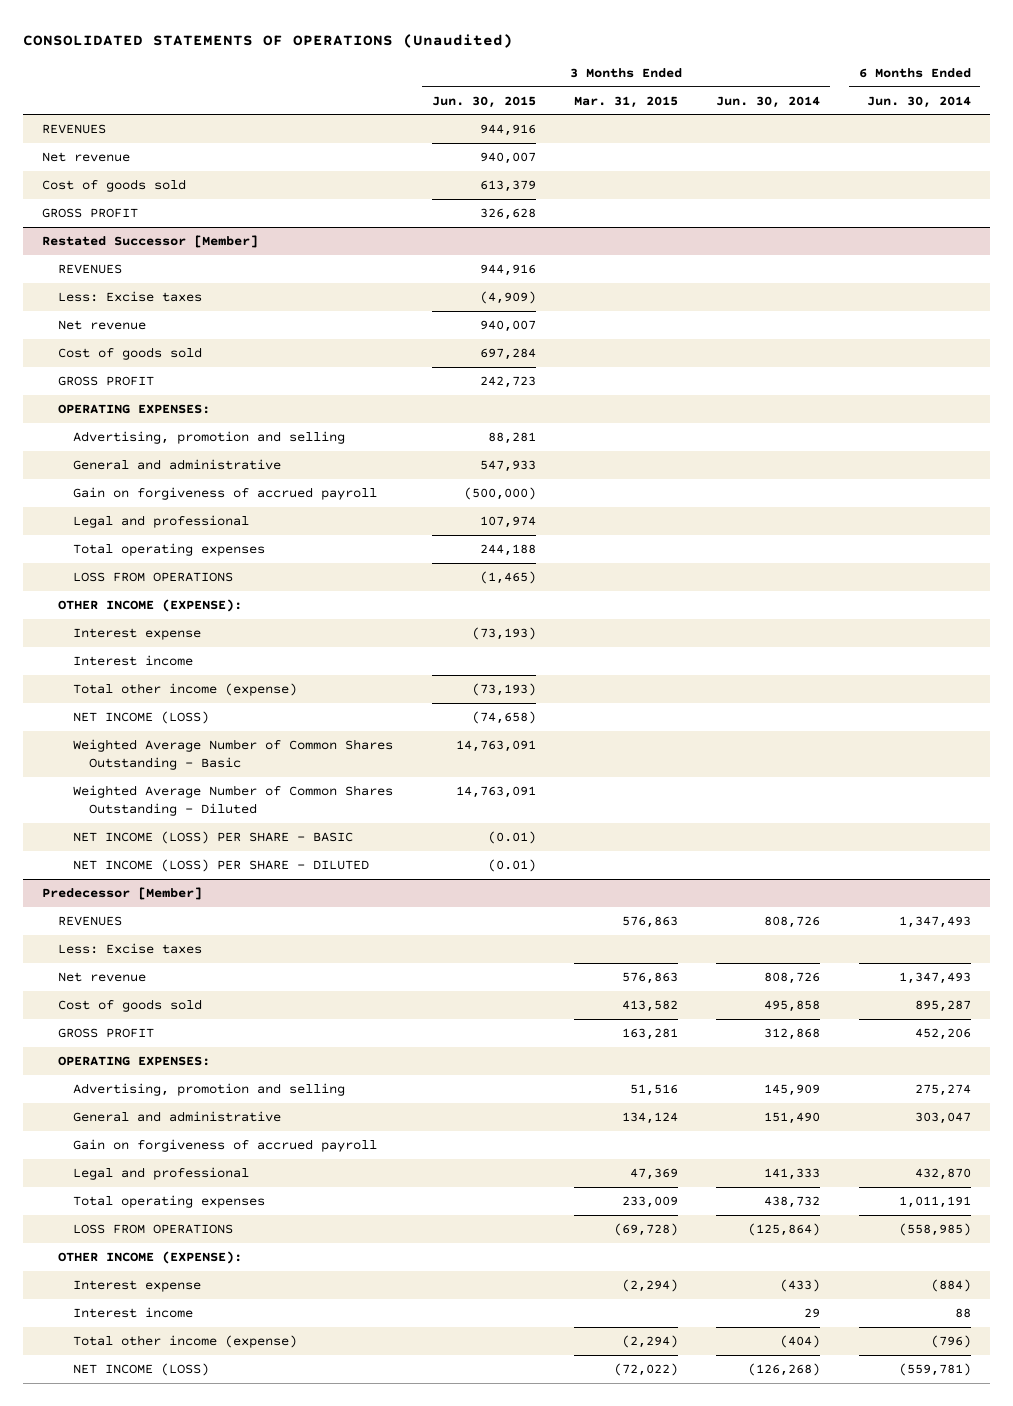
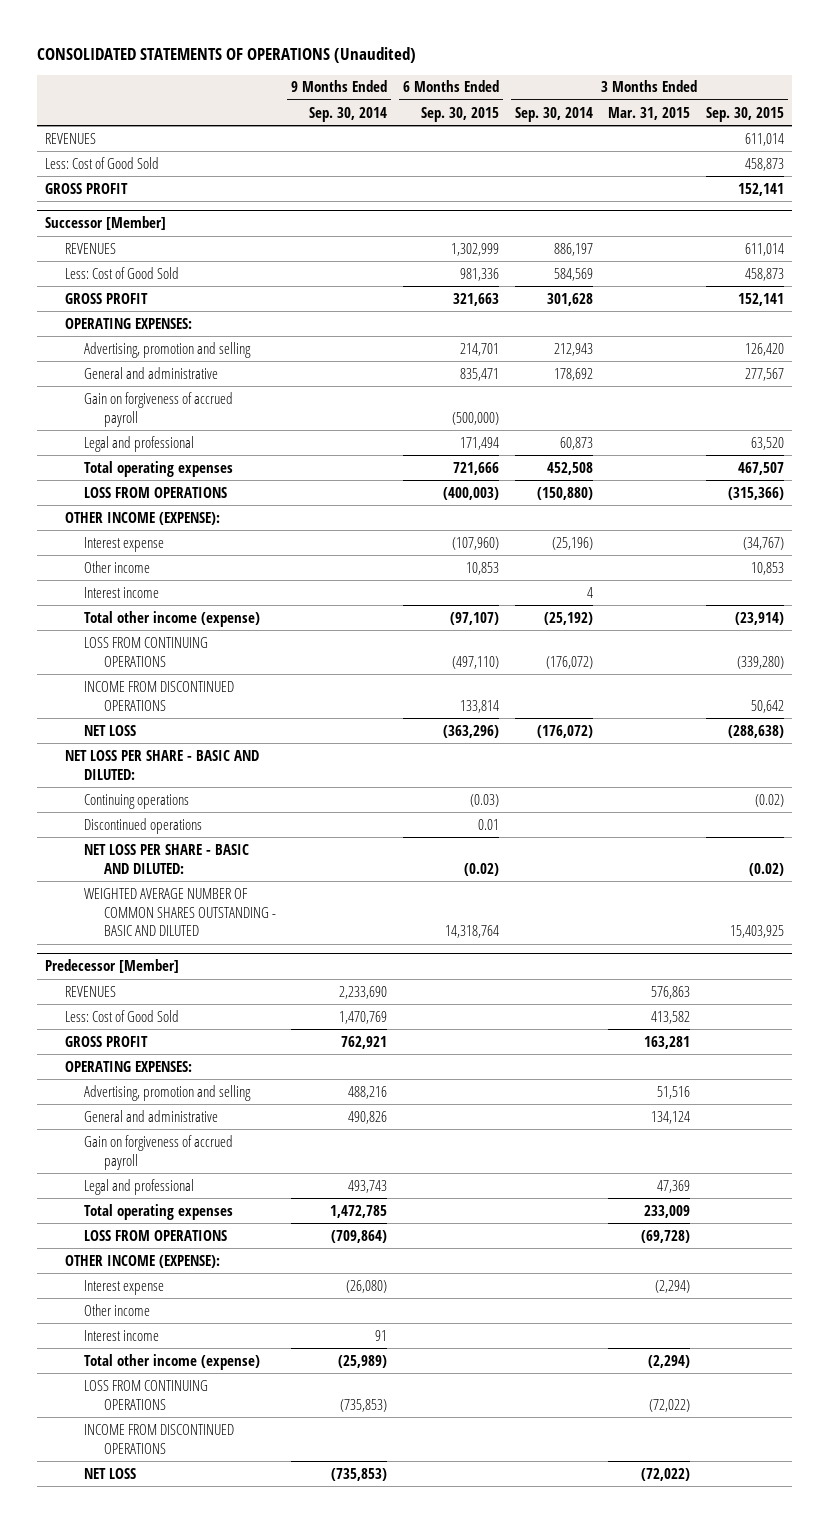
- | 3 Months Ended Jun. 30, 2015 | 3 Months Ended Mar. 31, 2015 | 3 Months Ended Jun. 30, 2014 | 6 Months Ended Jun. 30, 2014
+ | 9 Months Ended Sep. 30, 2014 | 6 Months Ended Sep. 30, 2015 | 3 Months Ended Sep. 30, 2014 | 3 Months Ended Mar. 31, 2015 | 3 Months Ended Sep. 30, 2015
- Net revenue | 940,007 | | |
- Cost of goods sold | 613,379 | | |
+ Less: Cost of Good Sold | | | | | 458,873
- Restated Successor [Member]
+ Successor [Member]
- Less: Excise taxes | (4,909) | | |
- Net revenue | 940,007 | | |
- Cost of goods sold | 697,284 | | |
+ Less: Cost of Good Sold | | 981,336 | 584,569 | | 458,873
+ Other income | | 10,853 | | | 10,853
- NET INCOME (LOSS) | (74,658) | | |
- Weighted Average Number of Common Shares Outstanding - Basic | 14,763,091 | | |
- Weighted Average Number of Common Shares Outstanding - Diluted | 14,763,091 | | |
- NET INCOME (LOSS) PER SHARE - BASIC | (0.01) | | |
- NET INCOME (LOSS) PER SHARE - DILUTED | (0.01) | | |
+ LOSS FROM CONTINUING OPERATIONS | | (497,110) | (176,072) | | (339,280)
+ INCOME FROM DISCONTINUED OPERATIONS | | 133,814 | | | 50,642
+ NET LOSS | | (363,296) | (176,072) | | (288,638)
+ NET LOSS PER SHARE - BASIC AND DILUTED:
+ Continuing operations | | (0.03) | | | (0.02)
+ Discontinued operations | | 0.01 | | |
+ NET LOSS PER SHARE - BASIC AND DILUTED: | | (0.02) | | | (0.02)
+ WEIGHTED AVERAGE NUMBER OF COMMON SHARES OUTSTANDING - BASIC AND DILUTED | | 14,318,764 | | | 15,403,925
@ Predecessor [Member]
- Less: Excise taxes
- Net revenue | | 576,863 | 808,726 | 1,347,493
- Cost of goods sold | | 413,582 | 495,858 | 895,287
+ Less: Cost of Good Sold | 1,470,769 | | | 413,582 |
+ Other income
- NET INCOME (LOSS) | | (72,022) | (126,268) | (559,781)
+ LOSS FROM CONTINUING OPERATIONS | (735,853) | | | (72,022) |
+ INCOME FROM DISCONTINUED OPERATIONS
+ NET LOSS | (735,853) | | | (72,022) |

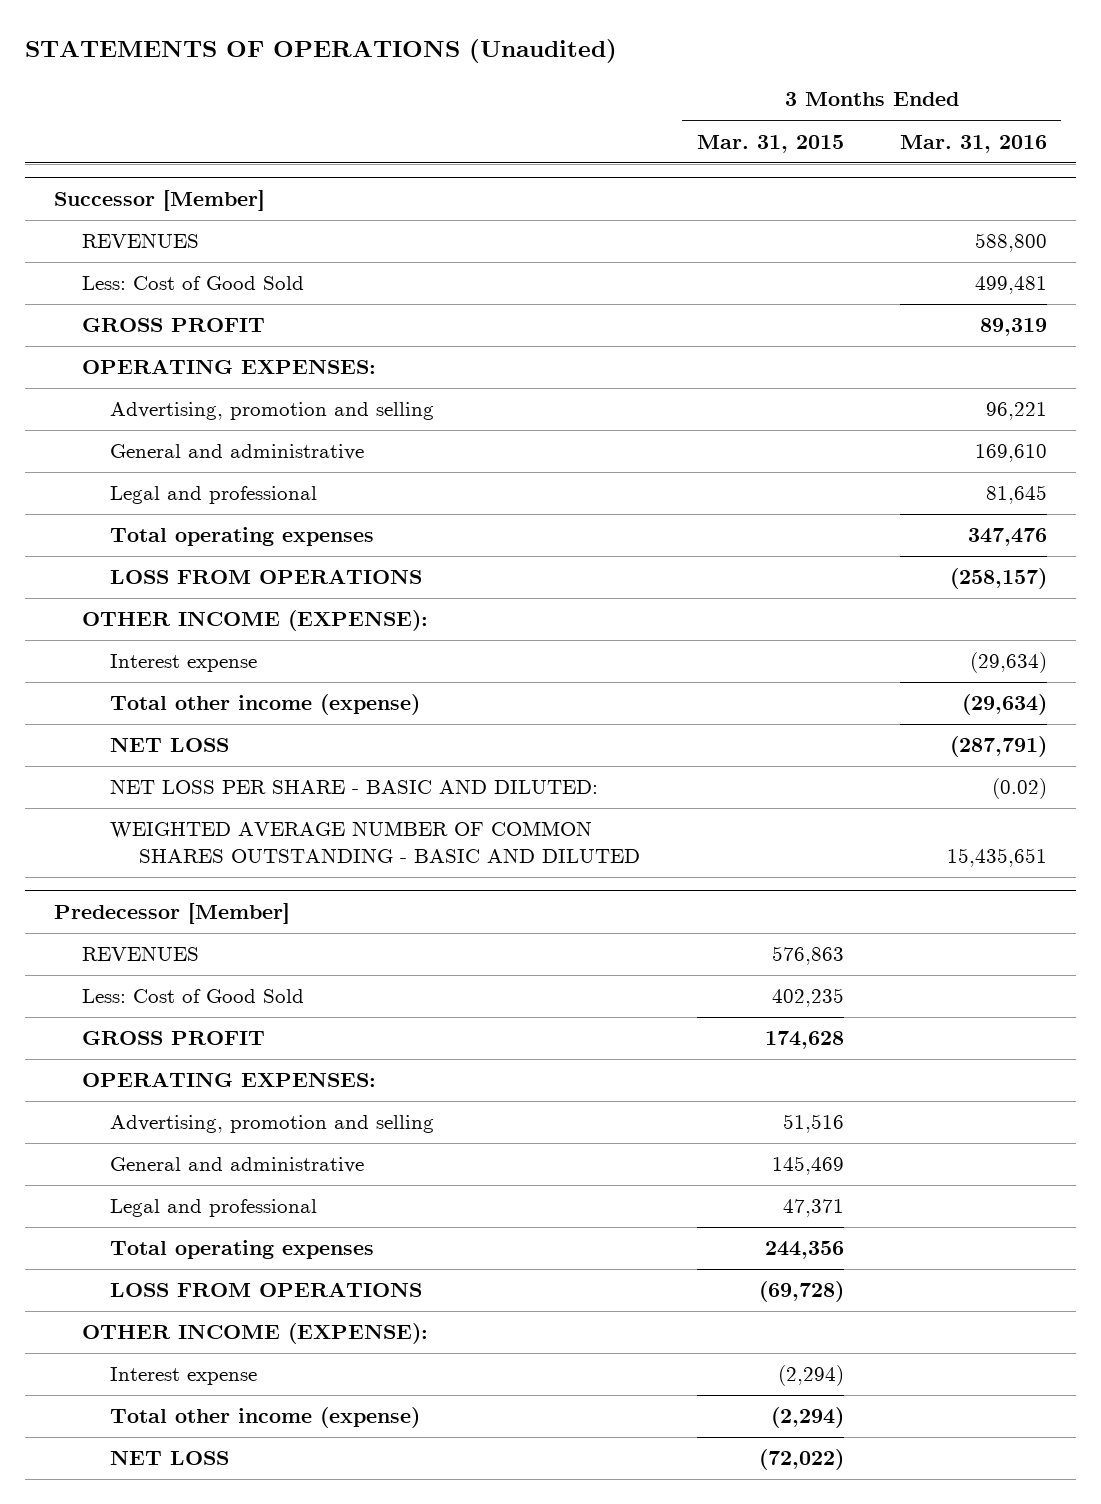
- CONSOLIDATED STATEMENTS OF OPERATIONS (Unaudited)
+ STATEMENTS OF OPERATIONS (Unaudited)
- | 9 Months Ended Sep. 30, 2014 | 6 Months Ended Sep. 30, 2015 | 3 Months Ended Sep. 30, 2014 | 3 Months Ended Mar. 31, 2015 | 3 Months Ended Sep. 30, 2015
+ | 3 Months Ended Mar. 31, 2015 | 3 Months Ended Mar. 31, 2016
- REVENUES | | | | | 611,014
- Less: Cost of Good Sold | | | | | 458,873
- GROSS PROFIT | | | | | 152,141
@ Successor [Member]
- Gain on forgiveness of accrued payroll | | (500,000) | | |
- Other income | | 10,853 | | | 10,853
- Interest income | | | 4 | |
- LOSS FROM CONTINUING OPERATIONS | | (497,110) | (176,072) | | (339,280)
- INCOME FROM DISCONTINUED OPERATIONS | | 133,814 | | | 50,642
- Continuing operations | | (0.03) | | | (0.02)
- Discontinued operations | | 0.01 | | |
- NET LOSS PER SHARE - BASIC AND DILUTED: | | (0.02) | | | (0.02)
@ Predecessor [Member]
- Less: Cost of Good Sold | 1,470,769 | | | 413,582 |
- GROSS PROFIT | 762,921 | | | 163,281 |
+ Less: Cost of Good Sold | 402,235 |
+ GROSS PROFIT | 174,628 |
- General and administrative | 490,826 | | | 134,124 |
- Gain on forgiveness of accrued payroll
- Legal and professional | 493,743 | | | 47,369 |
- Total operating expenses | 1,472,785 | | | 233,009 |
+ General and administrative | 145,469 |
+ Legal and professional | 47,371 |
+ Total operating expenses | 244,356 |
- Other income
- Interest income | 91 | | | |
- LOSS FROM CONTINUING OPERATIONS | (735,853) | | | (72,022) |
- INCOME FROM DISCONTINUED OPERATIONS

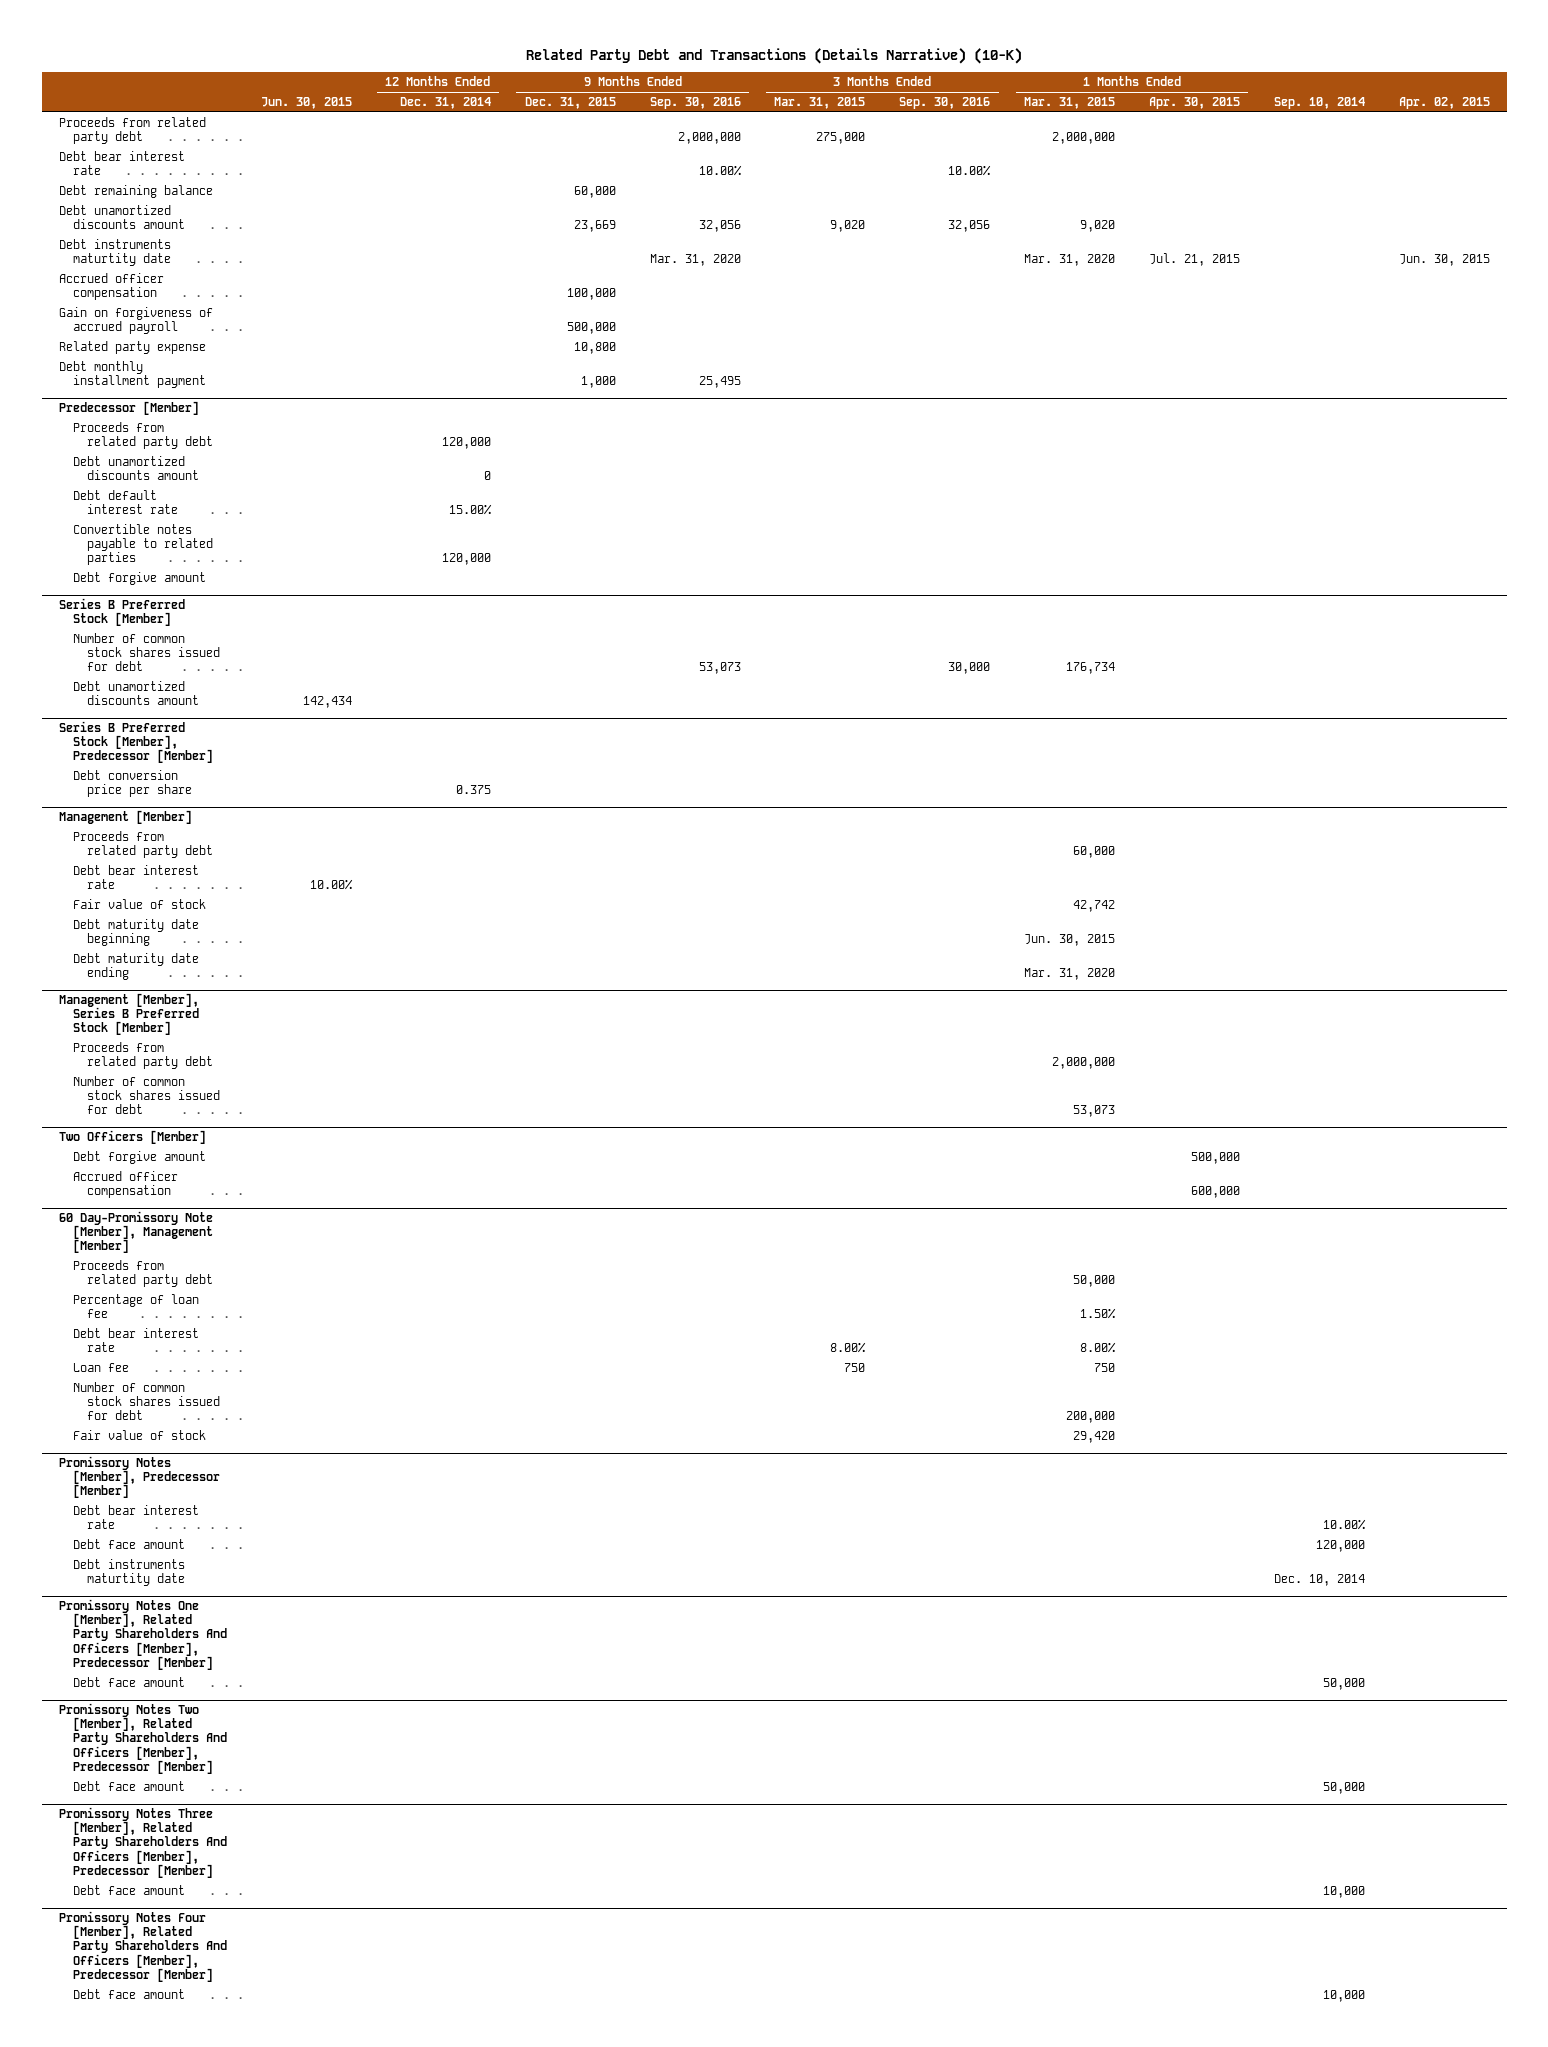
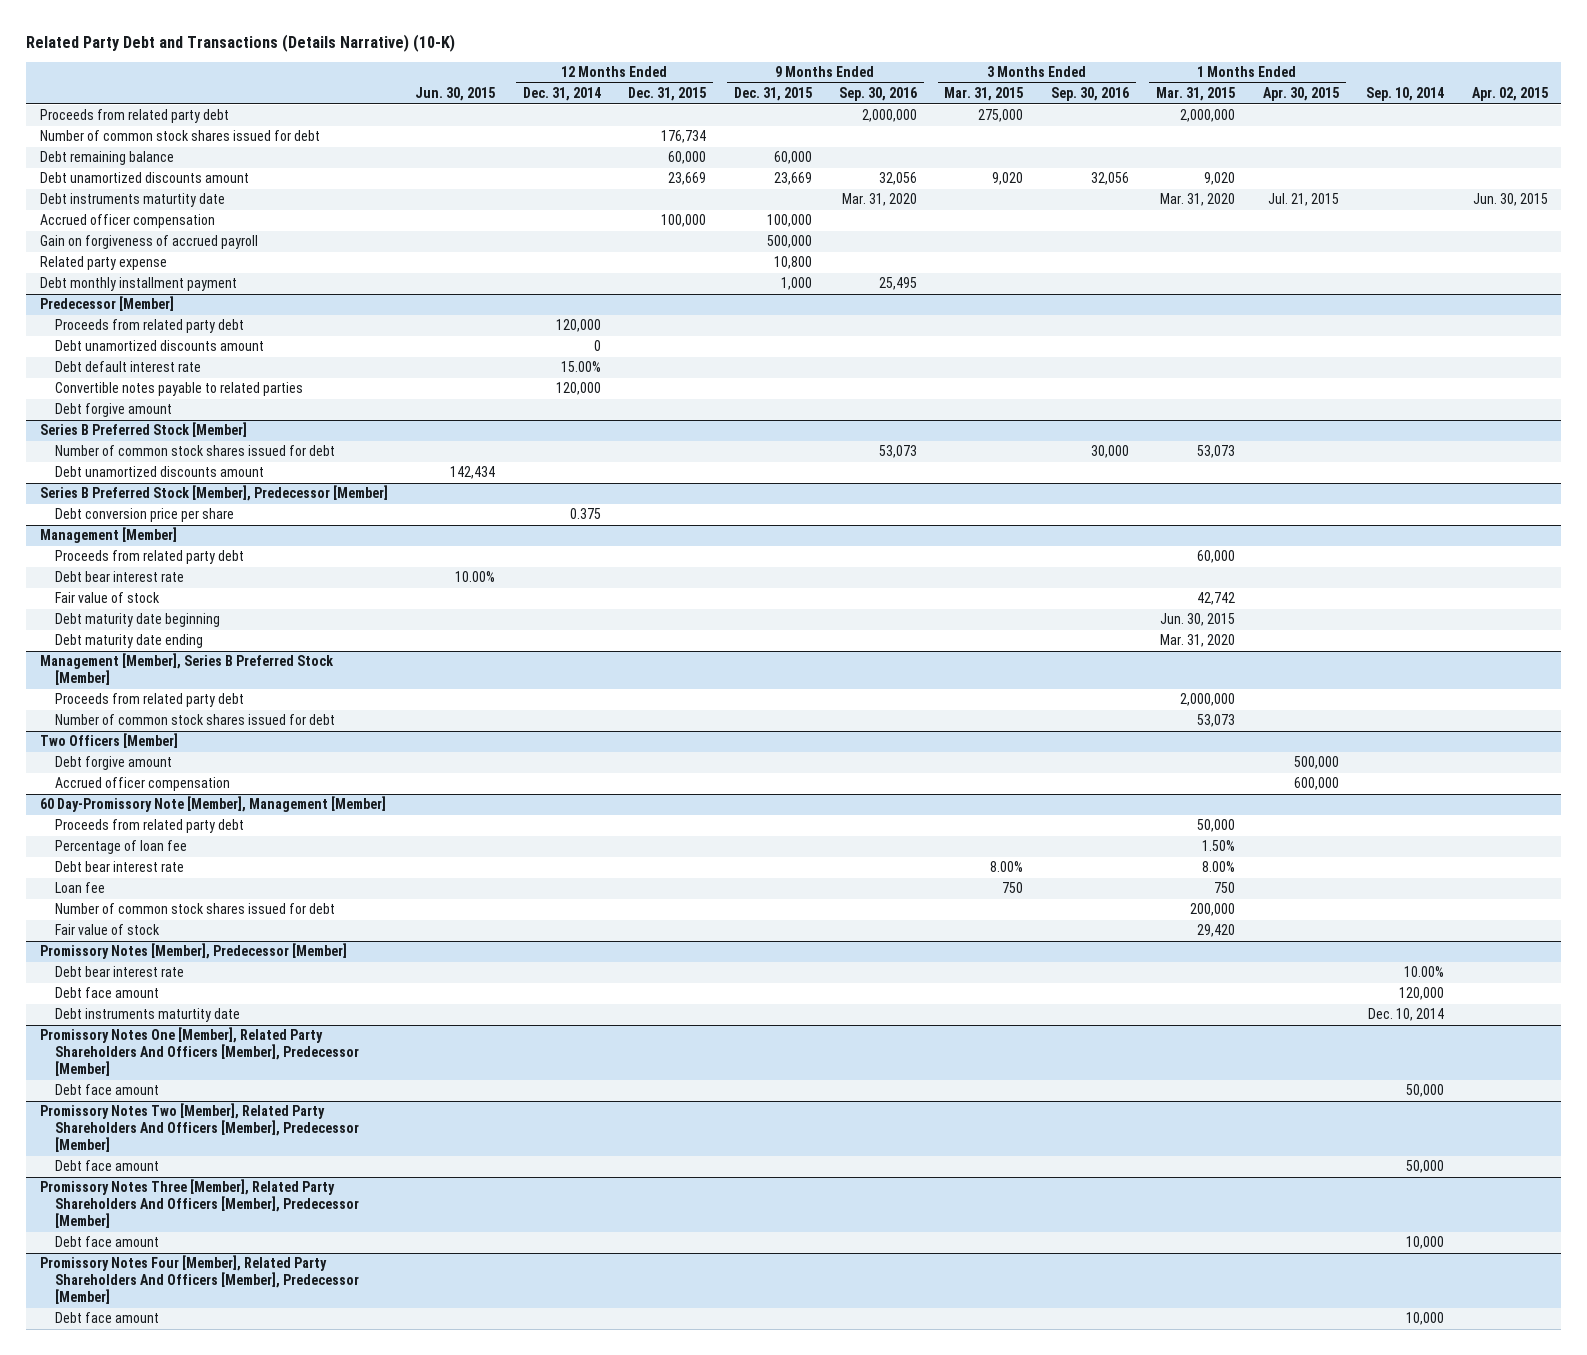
- | Jun. 30, 2015 | 12 Months Ended Dec. 31, 2014 | 9 Months Ended Dec. 31, 2015 | 9 Months Ended Sep. 30, 2016 | 3 Months Ended Mar. 31, 2015 | 3 Months Ended Sep. 30, 2016 | 1 Months Ended Mar. 31, 2015 | 1 Months Ended Apr. 30, 2015 | Sep. 10, 2014 | Apr. 02, 2015
+ | Jun. 30, 2015 | 12 Months Ended Dec. 31, 2014 | 12 Months Ended Dec. 31, 2015 | 9 Months Ended Dec. 31, 2015 | 9 Months Ended Sep. 30, 2016 | 3 Months Ended Mar. 31, 2015 | 3 Months Ended Sep. 30, 2016 | 1 Months Ended Mar. 31, 2015 | 1 Months Ended Apr. 30, 2015 | Sep. 10, 2014 | Apr. 02, 2015
- Debt bear interest rate | | | | 10.00% | | 10.00% | | | |
+ Number of common stock shares issued for debt | | | 176,734 | | | | | | | |
@ Series B Preferred Stock [Member]
- Number of common stock shares issued for debt | | | | 53,073 | | 30,000 | 176,734 | | |
+ Number of common stock shares issued for debt | | | | | 53,073 | | 30,000 | 53,073 | | |

